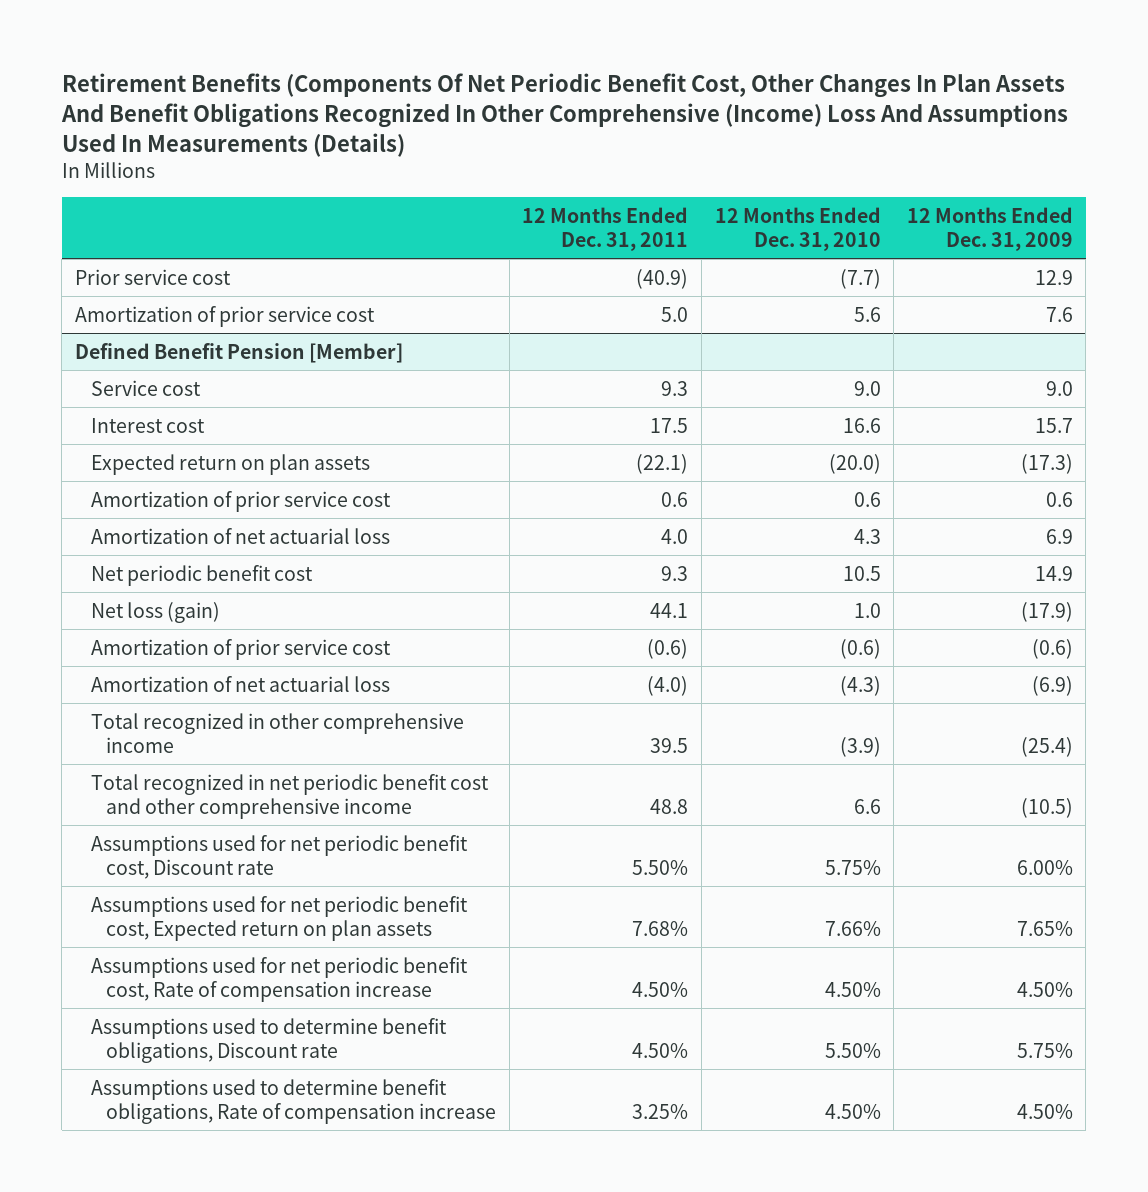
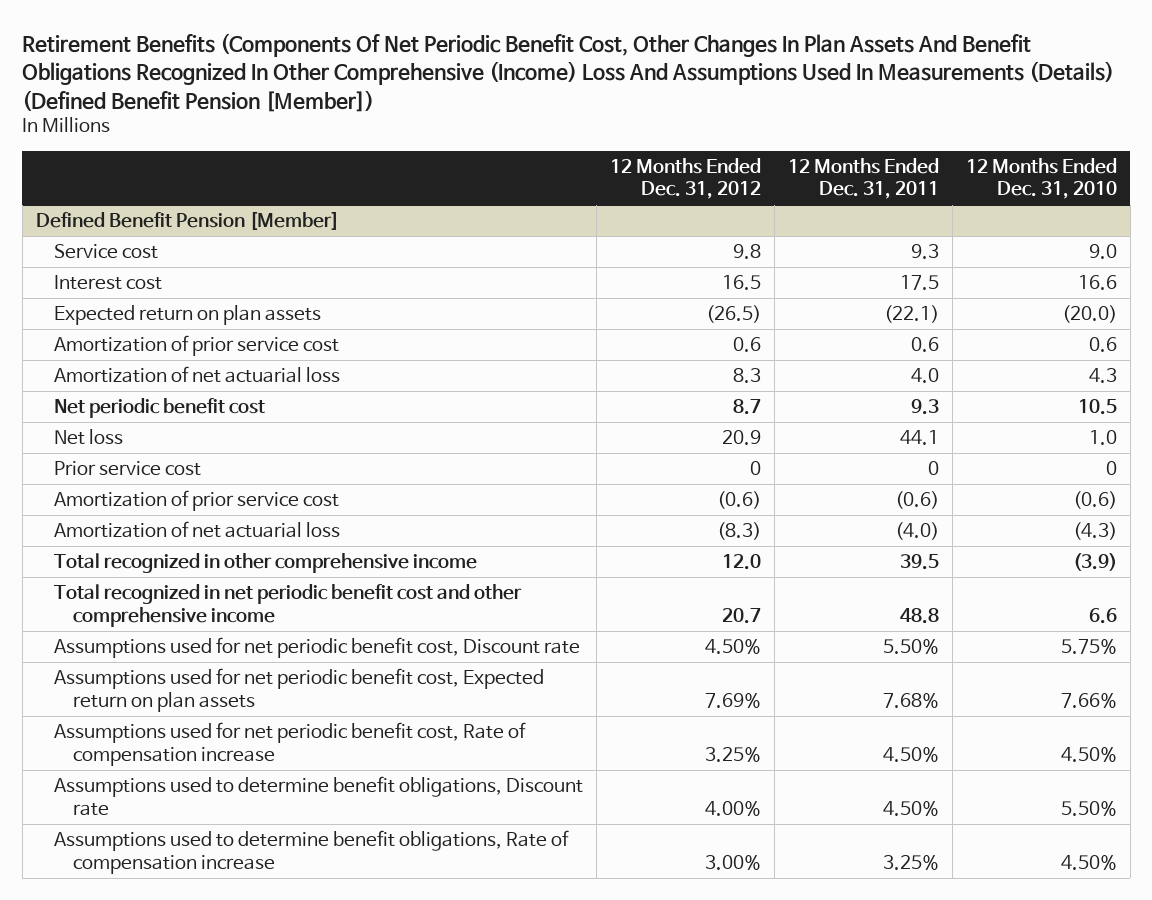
- Retirement Benefits (Components Of Net Periodic Benefit Cost, Other Changes In Plan Assets And Benefit Obligations Recognized In Other Comprehensive (Income) Loss And Assumptions Used In Measurements (Details)
+ Retirement Benefits (Components Of Net Periodic Benefit Cost, Other Changes In Plan Assets And Benefit Obligations Recognized In Other Comprehensive (Income) Loss And Assumptions Used In Measurements (Details) (Defined Benefit Pension [Member])
- | 12 Months Ended Dec. 31, 2011 | 12 Months Ended Dec. 31, 2010 | 12 Months Ended Dec. 31, 2009
+ | 12 Months Ended Dec. 31, 2012 | 12 Months Ended Dec. 31, 2011 | 12 Months Ended Dec. 31, 2010
- Prior service cost | (40.9) | (7.7) | 12.9
- Amortization of prior service cost | 5.0 | 5.6 | 7.6
@ Defined Benefit Pension [Member]
- Net loss (gain) | 44.1 | 1.0 | (17.9)
+ Net loss | 20.9 | 44.1 | 1.0
+ Prior service cost | 0 | 0 | 0

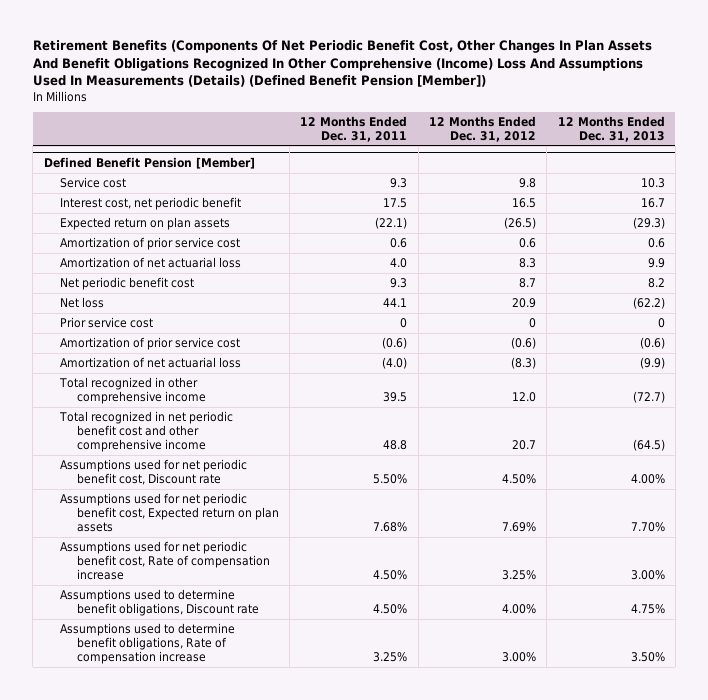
- | 12 Months Ended Dec. 31, 2012 | 12 Months Ended Dec. 31, 2011 | 12 Months Ended Dec. 31, 2010
+ | 12 Months Ended Dec. 31, 2011 | 12 Months Ended Dec. 31, 2012 | 12 Months Ended Dec. 31, 2013
@ Defined Benefit Pension [Member]
- Interest cost | 16.5 | 17.5 | 16.6
+ Interest cost, net periodic benefit | 17.5 | 16.5 | 16.7

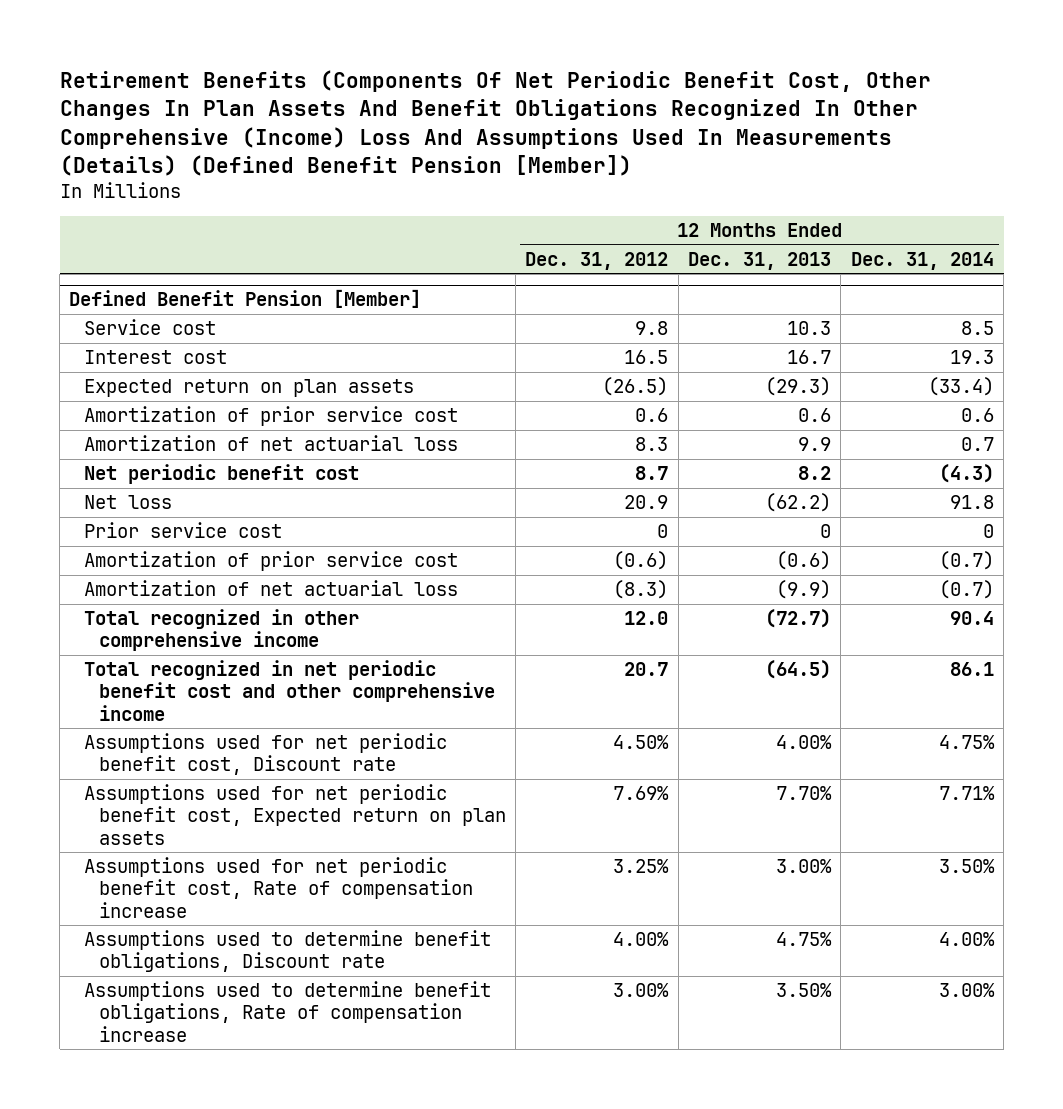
- | 12 Months Ended Dec. 31, 2011 | 12 Months Ended Dec. 31, 2012 | 12 Months Ended Dec. 31, 2013
+ | 12 Months Ended Dec. 31, 2012 | 12 Months Ended Dec. 31, 2013 | 12 Months Ended Dec. 31, 2014
@ Defined Benefit Pension [Member]
- Interest cost, net periodic benefit | 17.5 | 16.5 | 16.7
+ Interest cost | 16.5 | 16.7 | 19.3

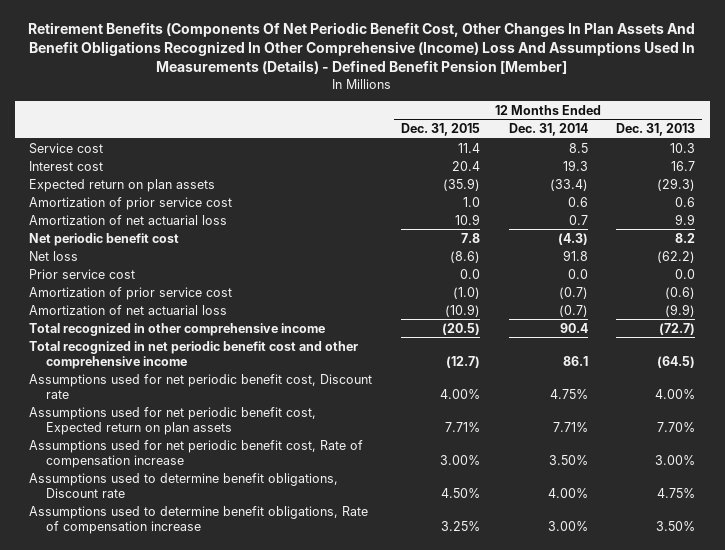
- Retirement Benefits (Components Of Net Periodic Benefit Cost, Other Changes In Plan Assets And Benefit Obligations Recognized In Other Comprehensive (Income) Loss And Assumptions Used In Measurements (Details) (Defined Benefit Pension [Member])
+ Retirement Benefits (Components Of Net Periodic Benefit Cost, Other Changes In Plan Assets And Benefit Obligations Recognized In Other Comprehensive (Income) Loss And Assumptions Used In Measurements (Details) - Defined Benefit Pension [Member]
- | 12 Months Ended Dec. 31, 2012 | 12 Months Ended Dec. 31, 2013 | 12 Months Ended Dec. 31, 2014
+ | 12 Months Ended Dec. 31, 2015 | 12 Months Ended Dec. 31, 2014 | 12 Months Ended Dec. 31, 2013
- Defined Benefit Pension [Member]
- Prior service cost | 0 | 0 | 0
+ Prior service cost | 0.0 | 0.0 | 0.0

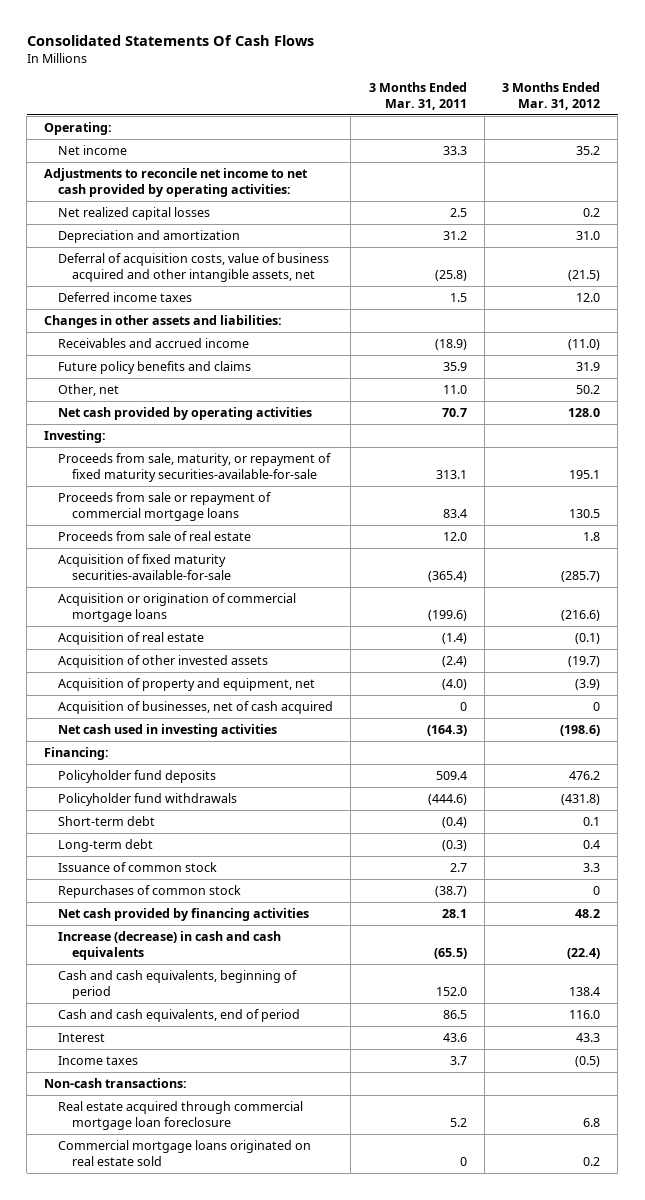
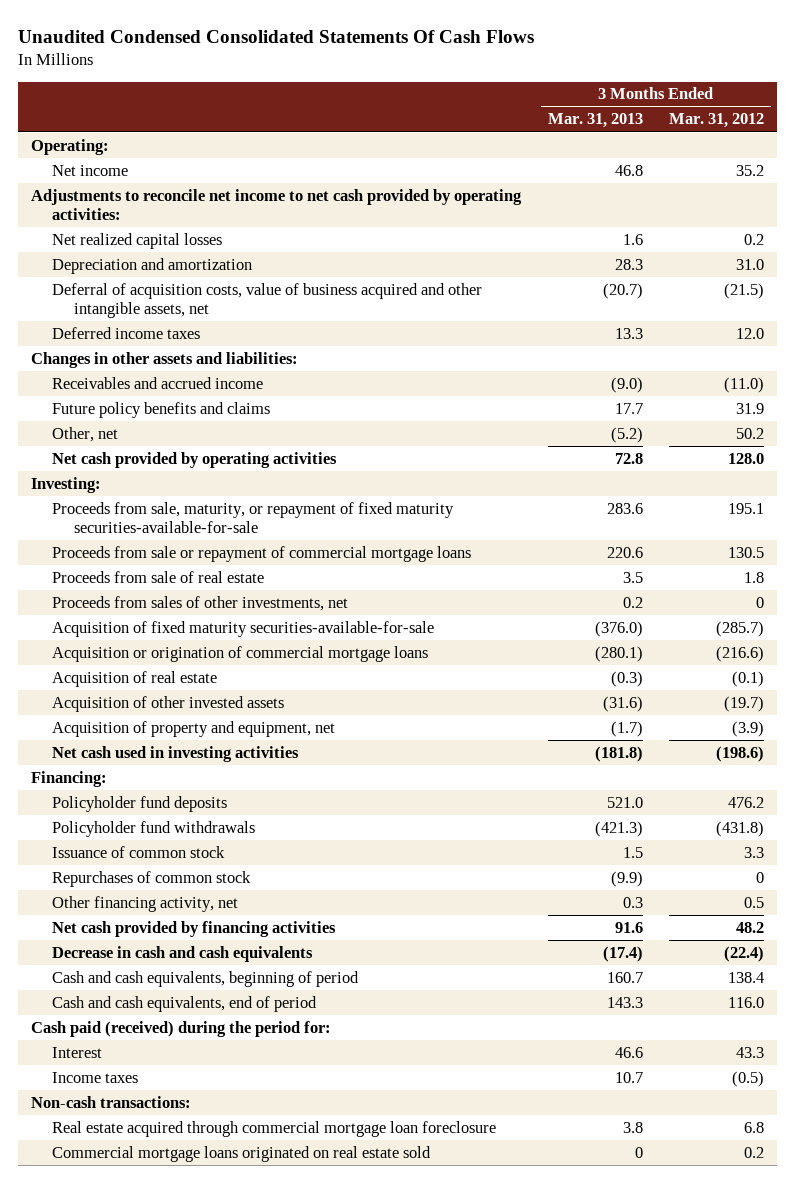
- Consolidated Statements Of Cash Flows
+ Unaudited Condensed Consolidated Statements Of Cash Flows
- | 3 Months Ended Mar. 31, 2011 | 3 Months Ended Mar. 31, 2012
+ | 3 Months Ended Mar. 31, 2013 | 3 Months Ended Mar. 31, 2012
+ Proceeds from sales of other investments, net | 0.2 | 0
- Acquisition of businesses, net of cash acquired | 0 | 0
- Short-term debt | (0.4) | 0.1
- Long-term debt | (0.3) | 0.4
+ Other financing activity, net | 0.3 | 0.5
- Increase (decrease) in cash and cash equivalents | (65.5) | (22.4)
+ Decrease in cash and cash equivalents | (17.4) | (22.4)
+ Cash paid (received) during the period for:

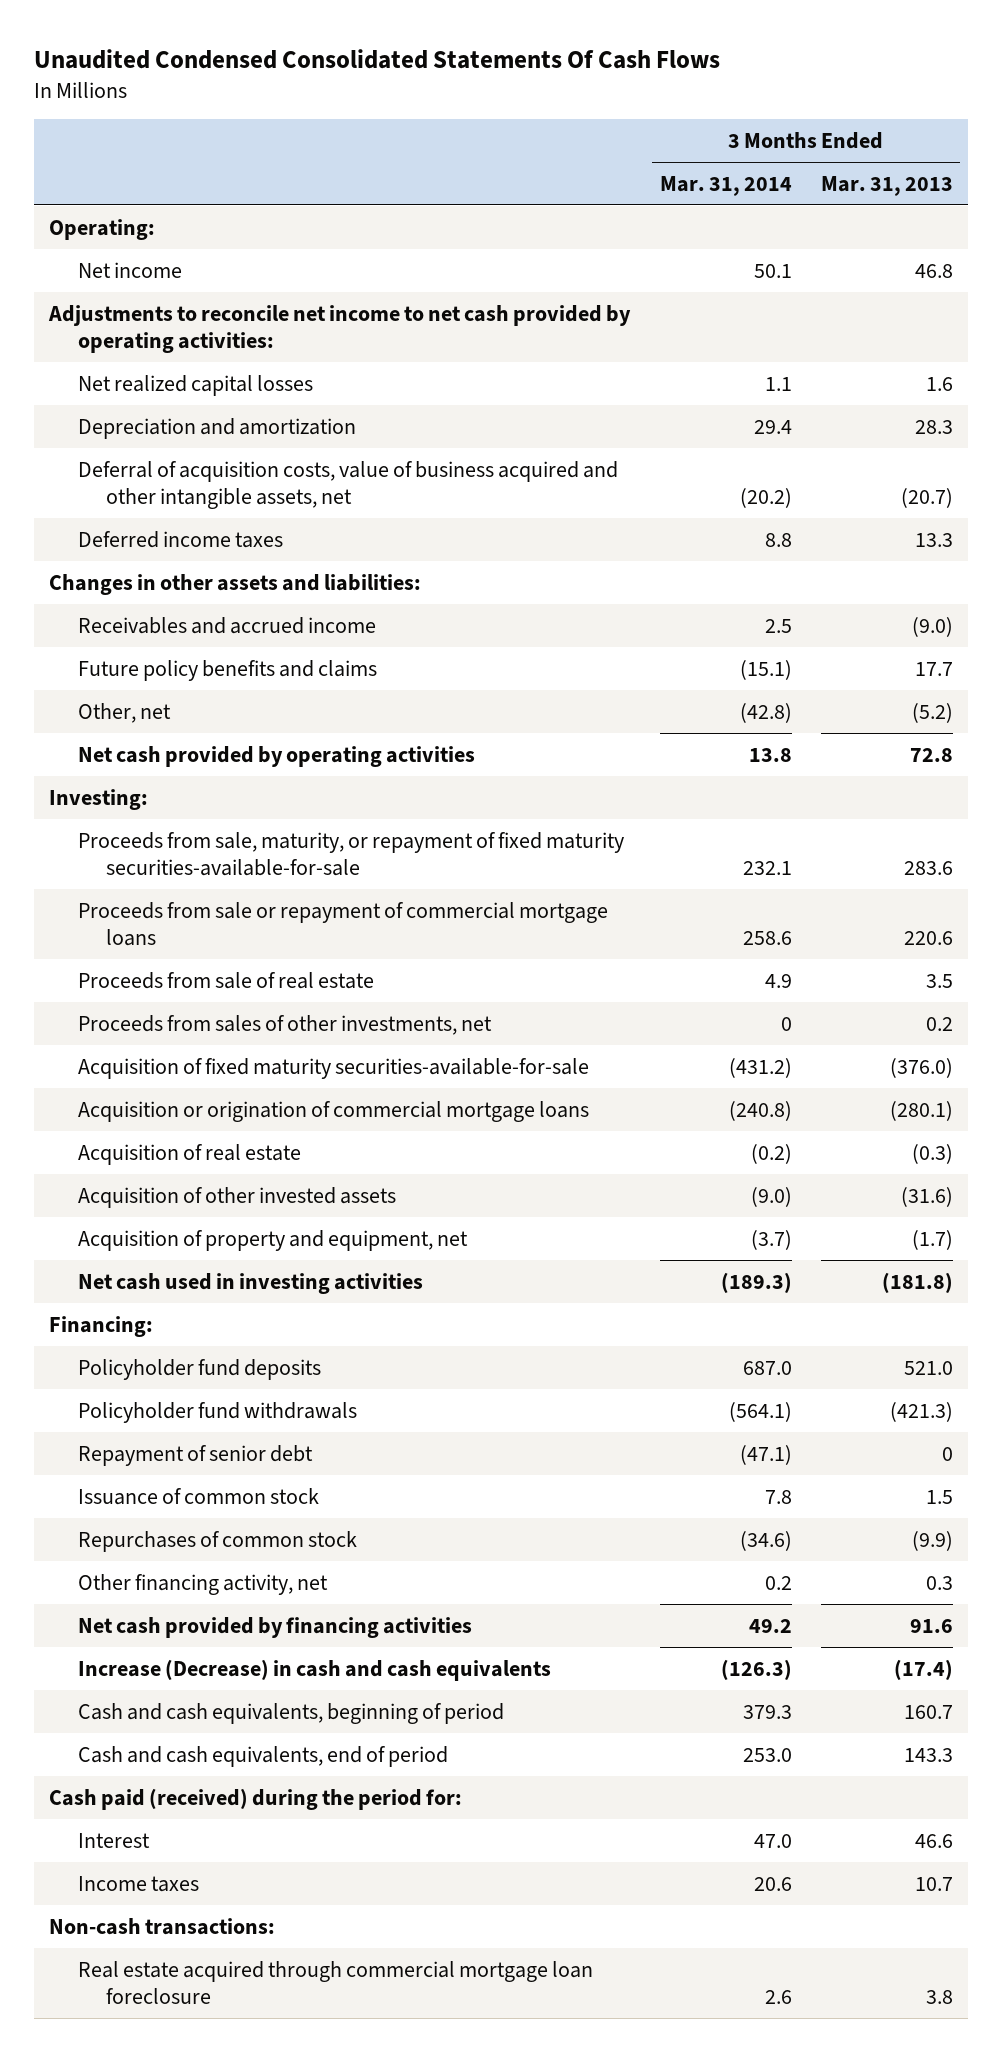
- | 3 Months Ended Mar. 31, 2013 | 3 Months Ended Mar. 31, 2012
+ | 3 Months Ended Mar. 31, 2014 | 3 Months Ended Mar. 31, 2013
+ Repayment of senior debt | (47.1) | 0
- Decrease in cash and cash equivalents | (17.4) | (22.4)
+ Increase (Decrease) in cash and cash equivalents | (126.3) | (17.4)
- Commercial mortgage loans originated on real estate sold | 0 | 0.2

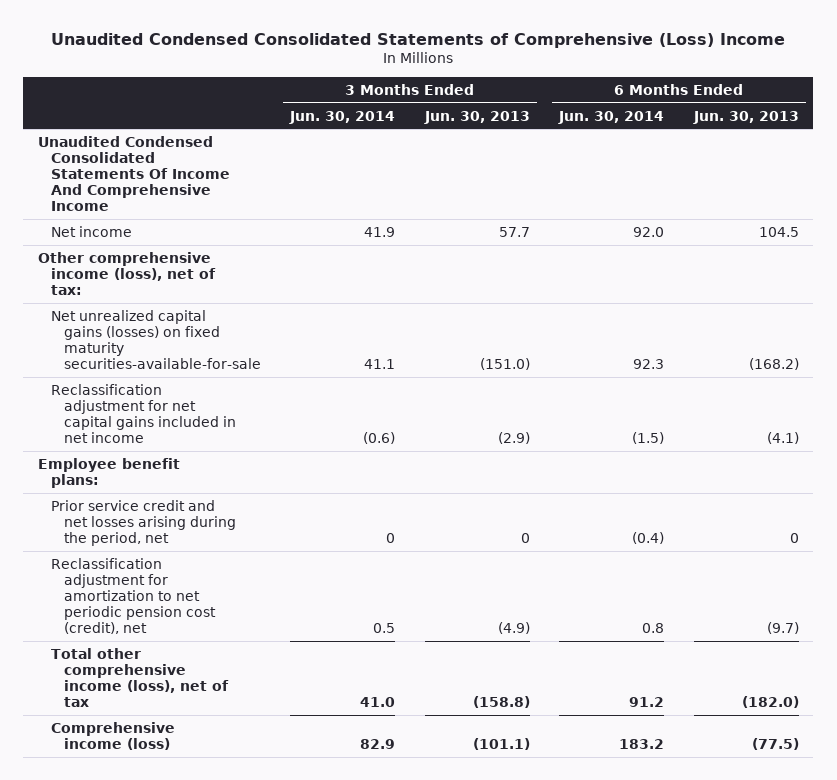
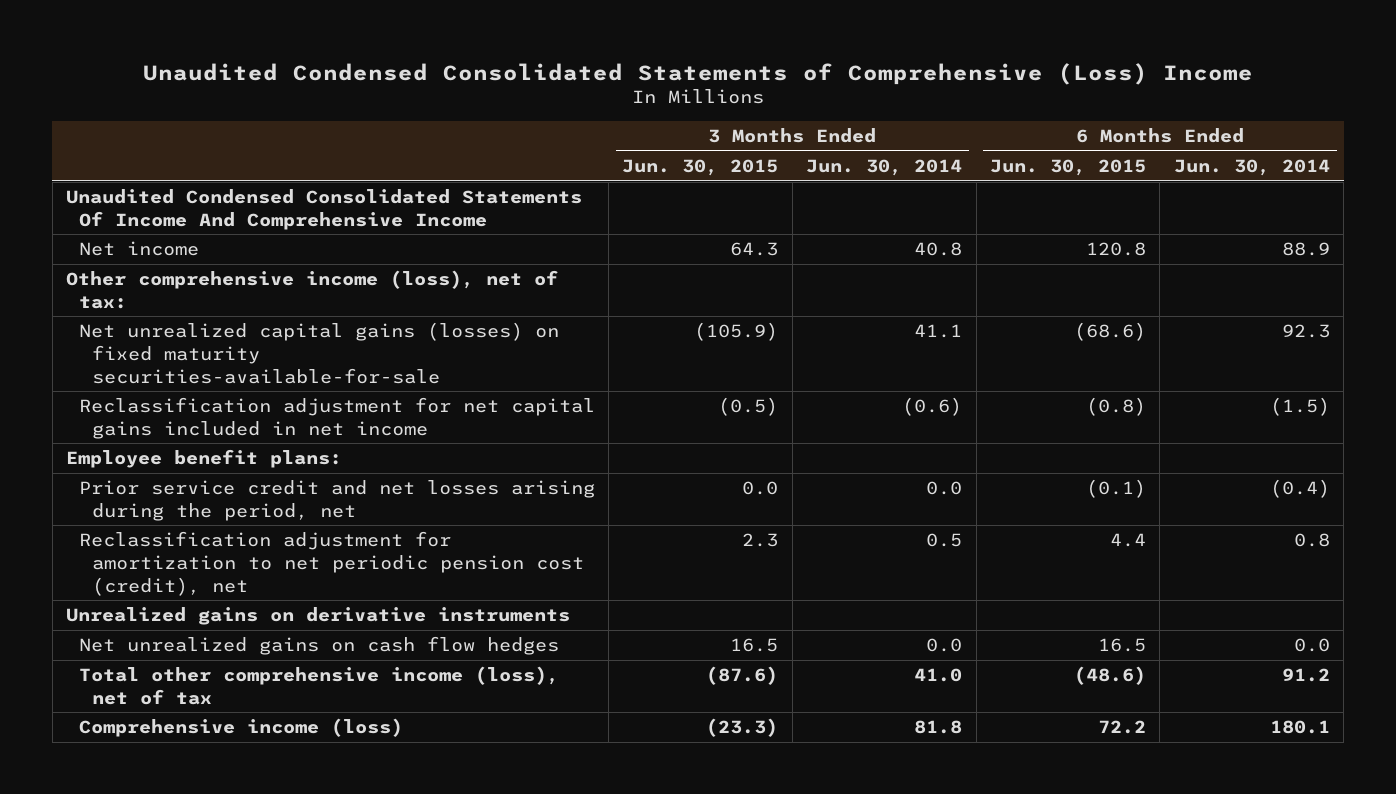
- | 3 Months Ended Jun. 30, 2014 | 3 Months Ended Jun. 30, 2013 | 6 Months Ended Jun. 30, 2014 | 6 Months Ended Jun. 30, 2013
+ | 3 Months Ended Jun. 30, 2015 | 3 Months Ended Jun. 30, 2014 | 6 Months Ended Jun. 30, 2015 | 6 Months Ended Jun. 30, 2014
- Net income | 41.9 | 57.7 | 92.0 | 104.5
+ Net income | 64.3 | 40.8 | 120.8 | 88.9
- Prior service credit and net losses arising during the period, net | 0 | 0 | (0.4) | 0
+ Prior service credit and net losses arising during the period, net | 0.0 | 0.0 | (0.1) | (0.4)
+ Unrealized gains on derivative instruments
+ Net unrealized gains on cash flow hedges | 16.5 | 0.0 | 16.5 | 0.0
- Comprehensive income (loss) | 82.9 | (101.1) | 183.2 | (77.5)
+ Comprehensive income (loss) | (23.3) | 81.8 | 72.2 | 180.1

